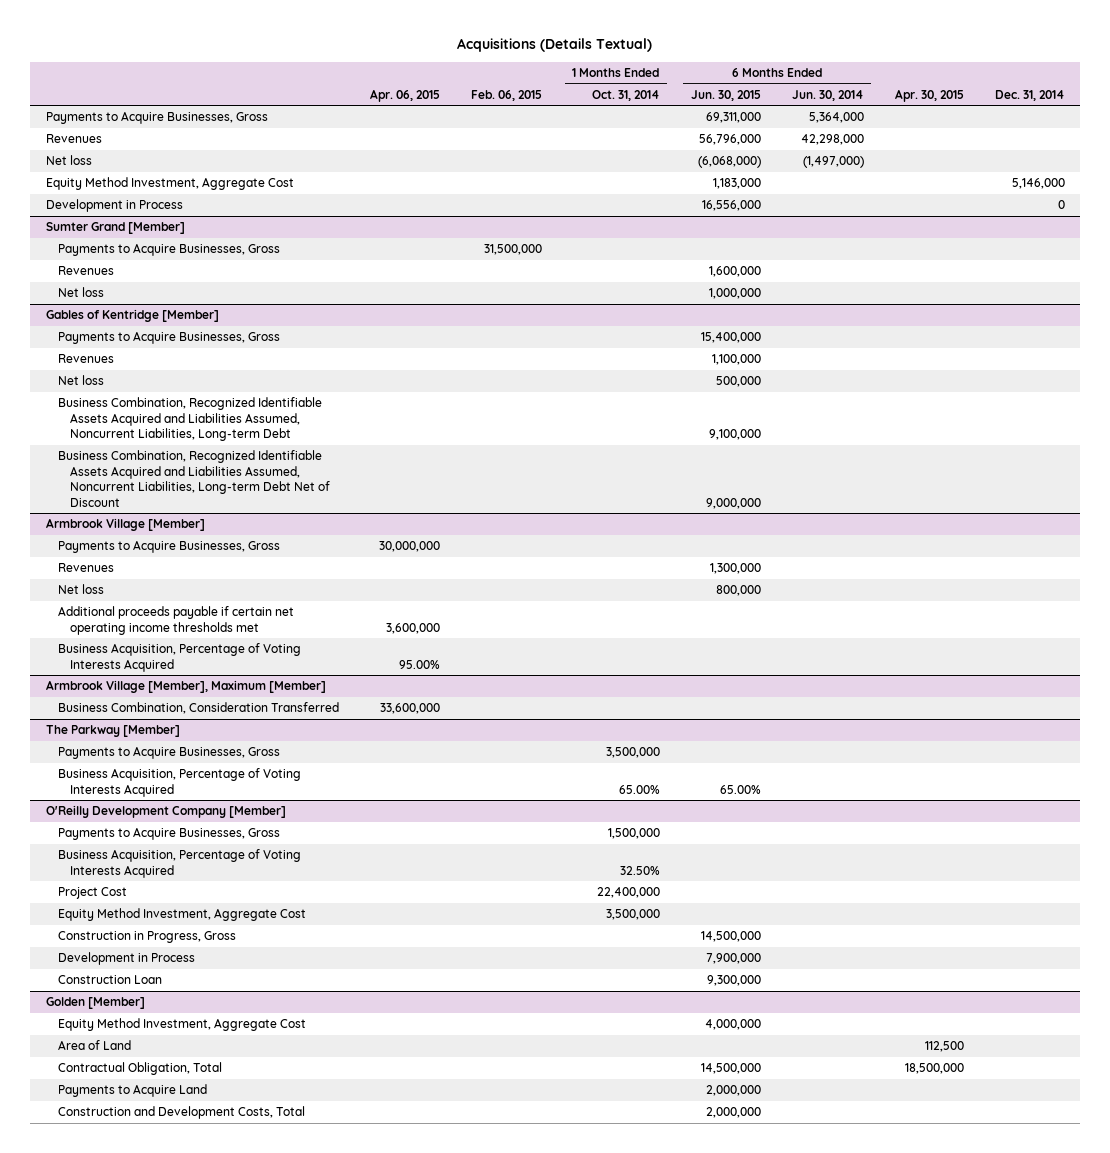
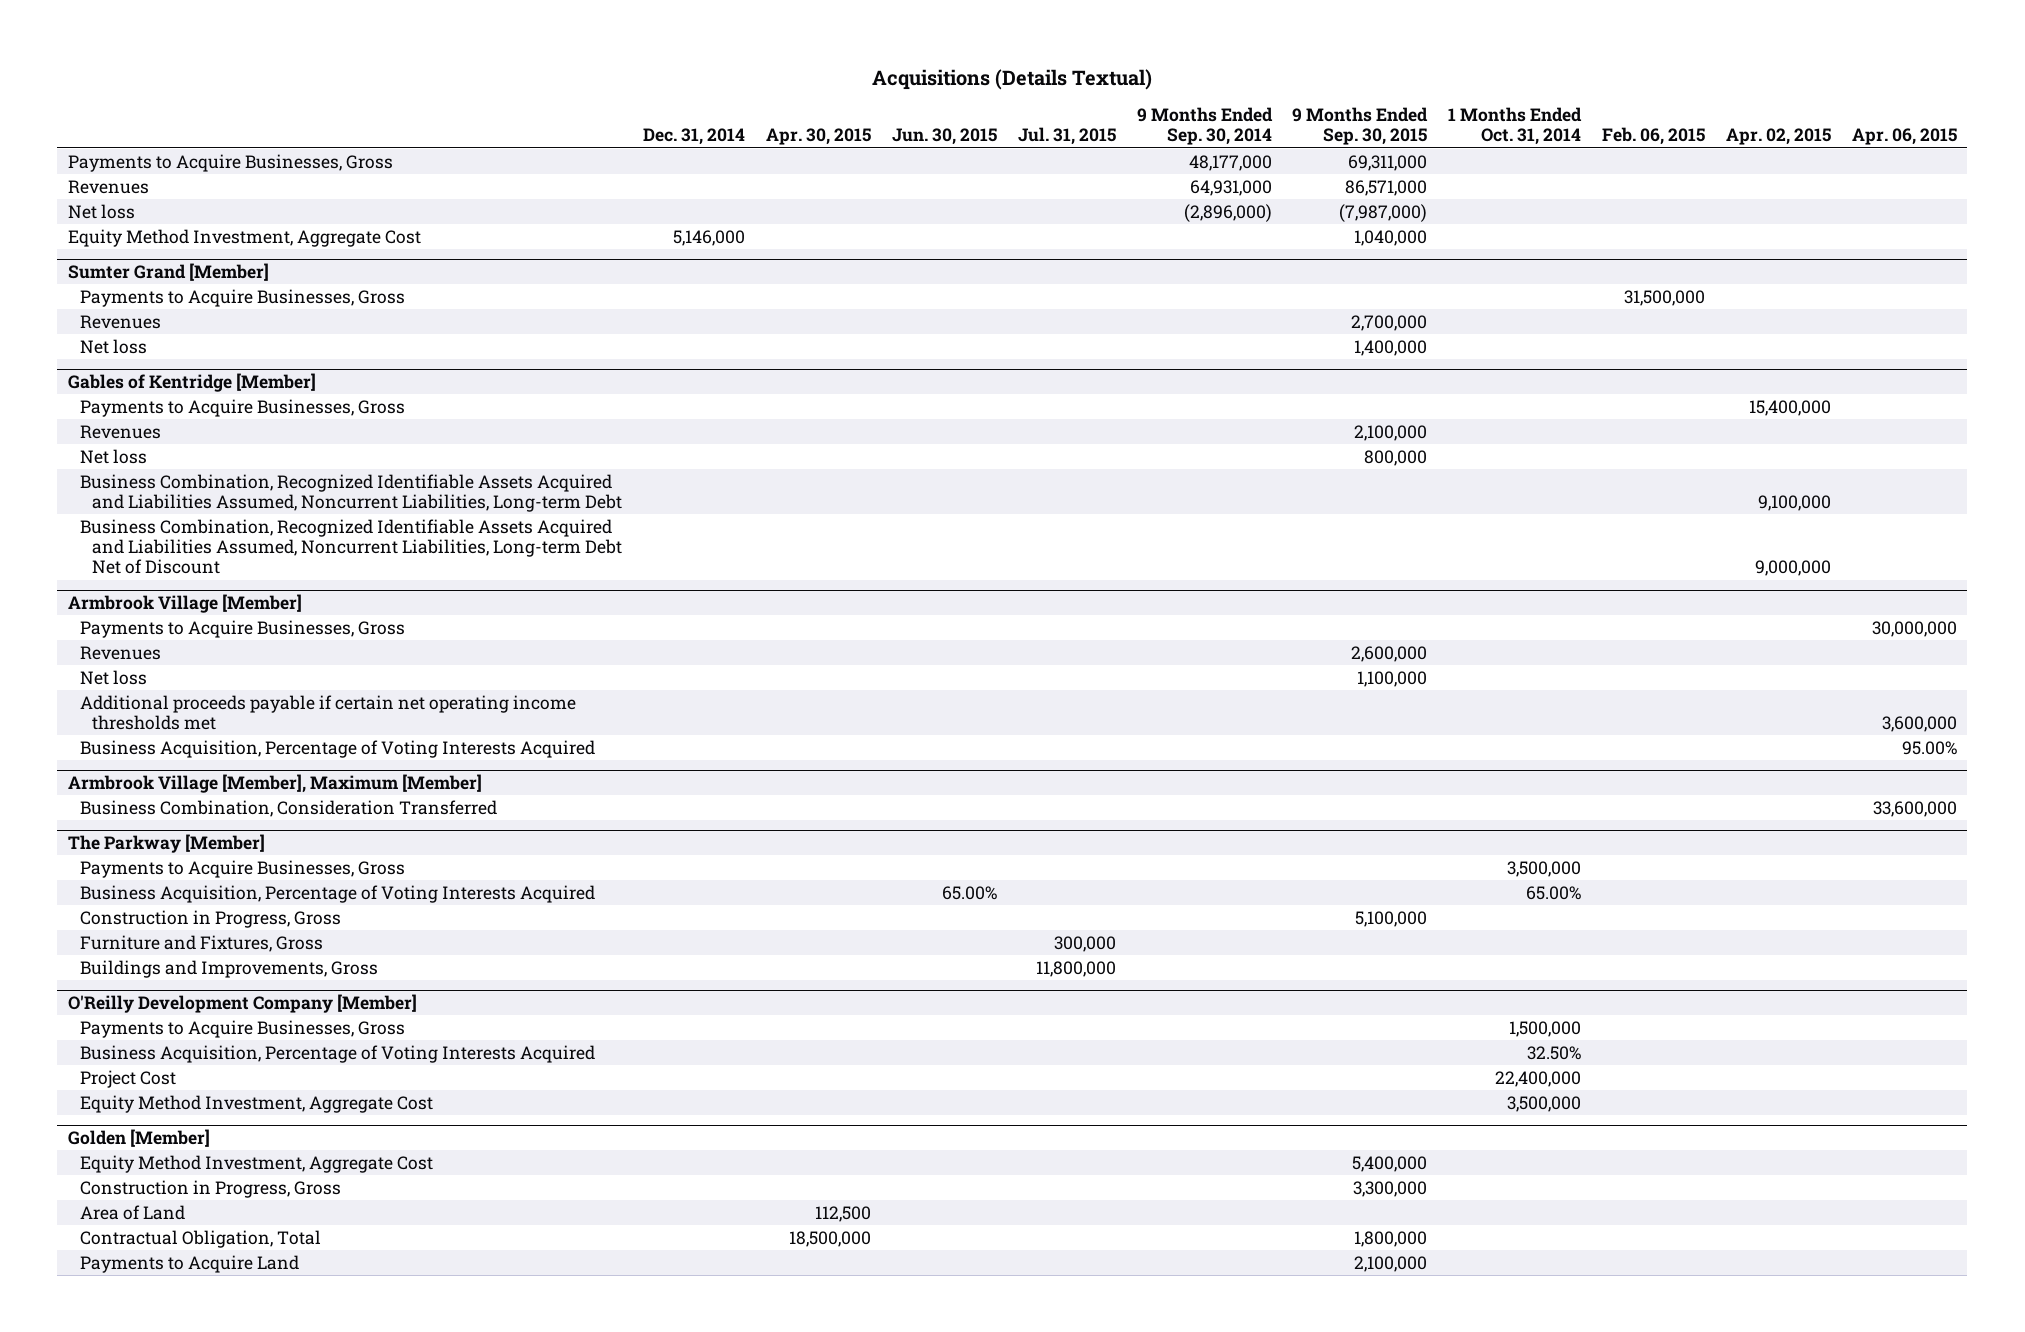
- | Apr. 06, 2015 | Feb. 06, 2015 | 1 Months Ended Oct. 31, 2014 | 6 Months Ended Jun. 30, 2015 | 6 Months Ended Jun. 30, 2014 | Apr. 30, 2015 | Dec. 31, 2014
+ | Dec. 31, 2014 | Apr. 30, 2015 | Jun. 30, 2015 | Jul. 31, 2015 | 9 Months Ended Sep. 30, 2014 | 9 Months Ended Sep. 30, 2015 | 1 Months Ended Oct. 31, 2014 | Feb. 06, 2015 | Apr. 02, 2015 | Apr. 06, 2015
- Development in Process | | | | 16,556,000 | | | 0
@ The Parkway [Member]
+ Construction in Progress, Gross | | | | | | 5,100,000 | | | |
+ Furniture and Fixtures, Gross | | | | 300,000 | | | | | |
+ Buildings and Improvements, Gross | | | | 11,800,000 | | | | | |
@ O'Reilly Development Company [Member]
- Construction in Progress, Gross | | | | 14,500,000 | | |
- Development in Process | | | | 7,900,000 | | |
- Construction Loan | | | | 9,300,000 | | |
@ Golden [Member]
+ Construction in Progress, Gross | | | | | | 3,300,000 | | | |
- Construction and Development Costs, Total | | | | 2,000,000 | | |

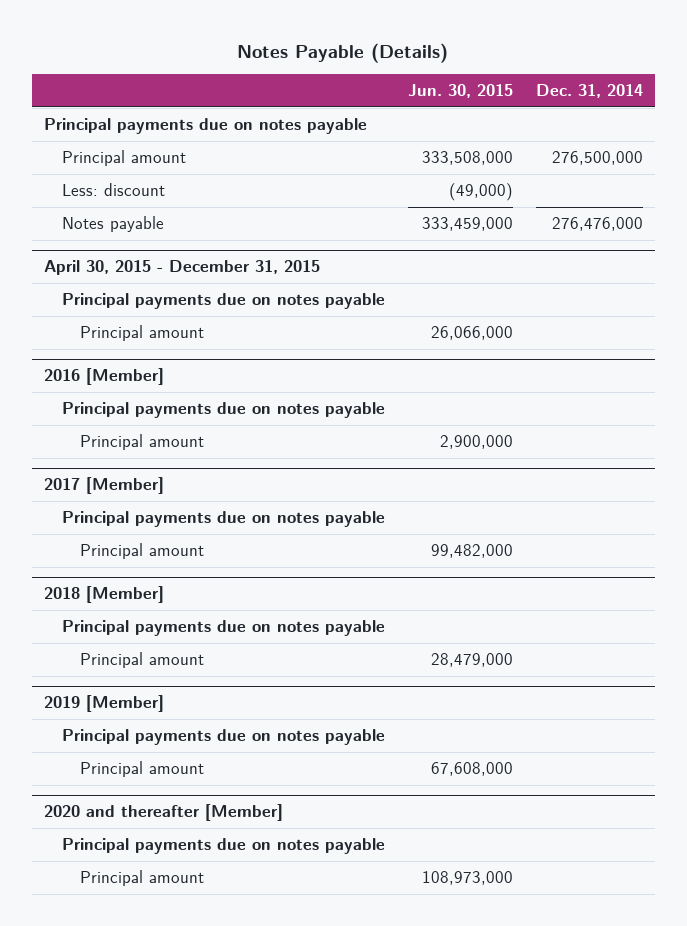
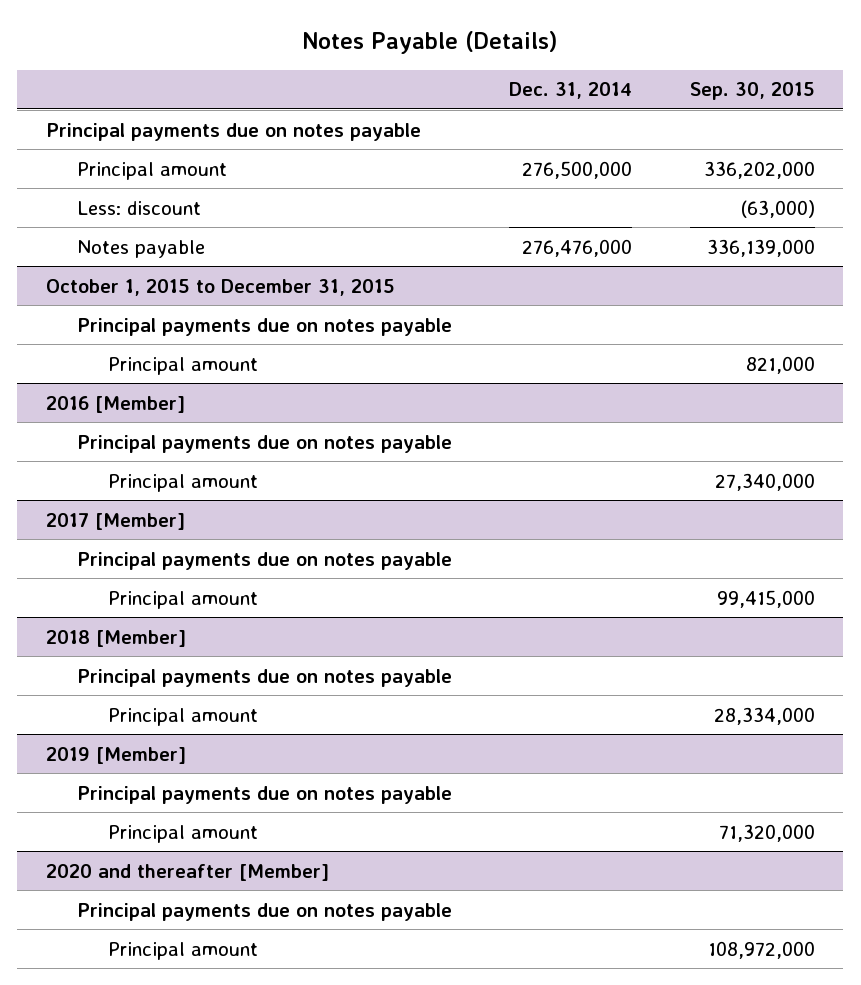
- | Jun. 30, 2015 | Dec. 31, 2014
+ | Dec. 31, 2014 | Sep. 30, 2015
- April 30, 2015 - December 31, 2015
+ October 1, 2015 to December 31, 2015

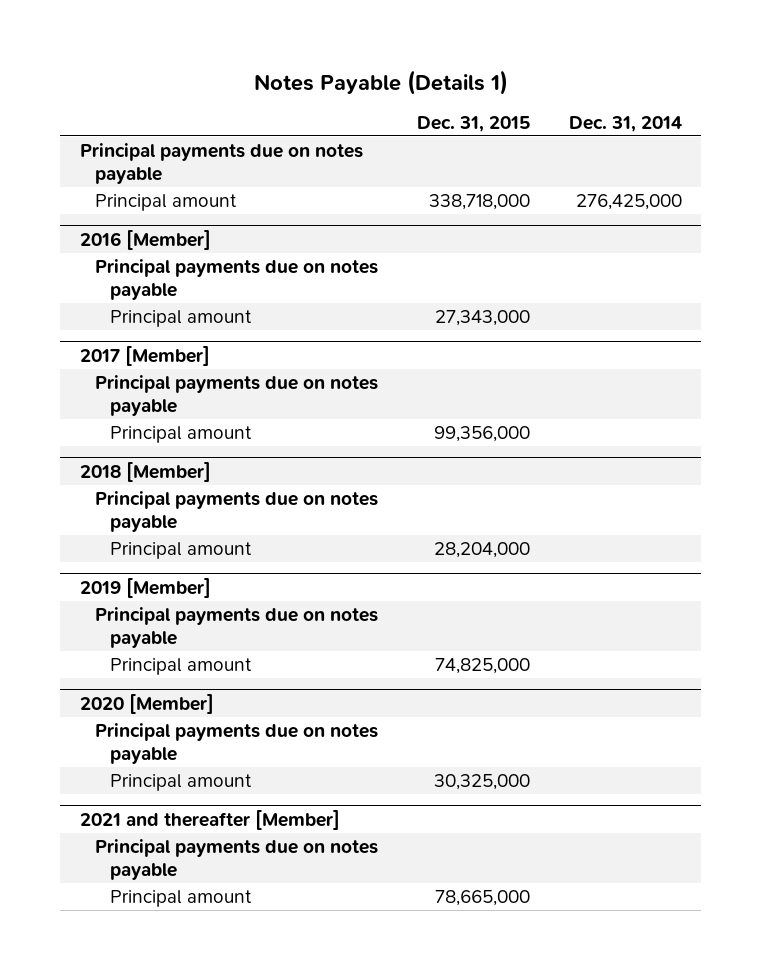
- Notes Payable (Details)
+ Notes Payable (Details 1)
- | Dec. 31, 2014 | Sep. 30, 2015
+ | Dec. 31, 2015 | Dec. 31, 2014
- Principal amount | 276,500,000 | 336,202,000
- Less: discount | | (63,000)
- Notes payable | 276,476,000 | 336,139,000
- October 1, 2015 to December 31, 2015
- Principal payments due on notes payable
- Principal amount | | 821,000
+ Principal amount | 338,718,000 | 276,425,000
- 2020 and thereafter [Member]
+ 2020 [Member]
+ Principal payments due on notes payable
+ Principal amount | 30,325,000 |
+ 2021 and thereafter [Member]

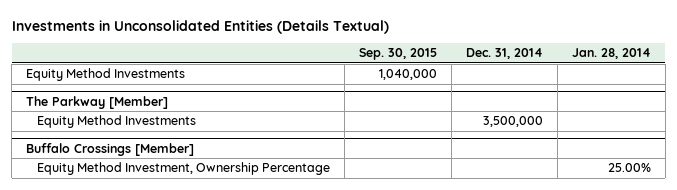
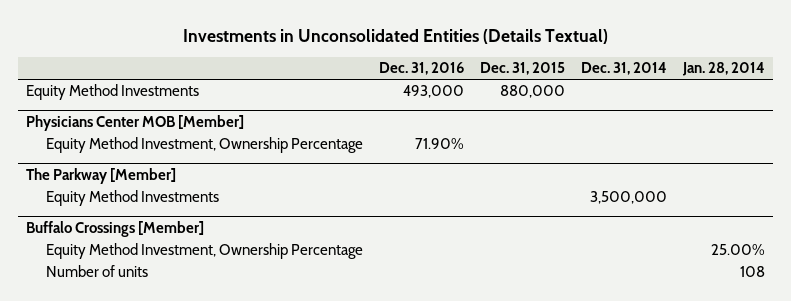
- | Sep. 30, 2015 | Dec. 31, 2014 | Jan. 28, 2014
+ | Dec. 31, 2016 | Dec. 31, 2015 | Dec. 31, 2014 | Jan. 28, 2014
+ Physicians Center MOB [Member]
+ Equity Method Investment, Ownership Percentage | 71.90% | | |
@ Buffalo Crossings [Member]
+ Number of units | | | | 108

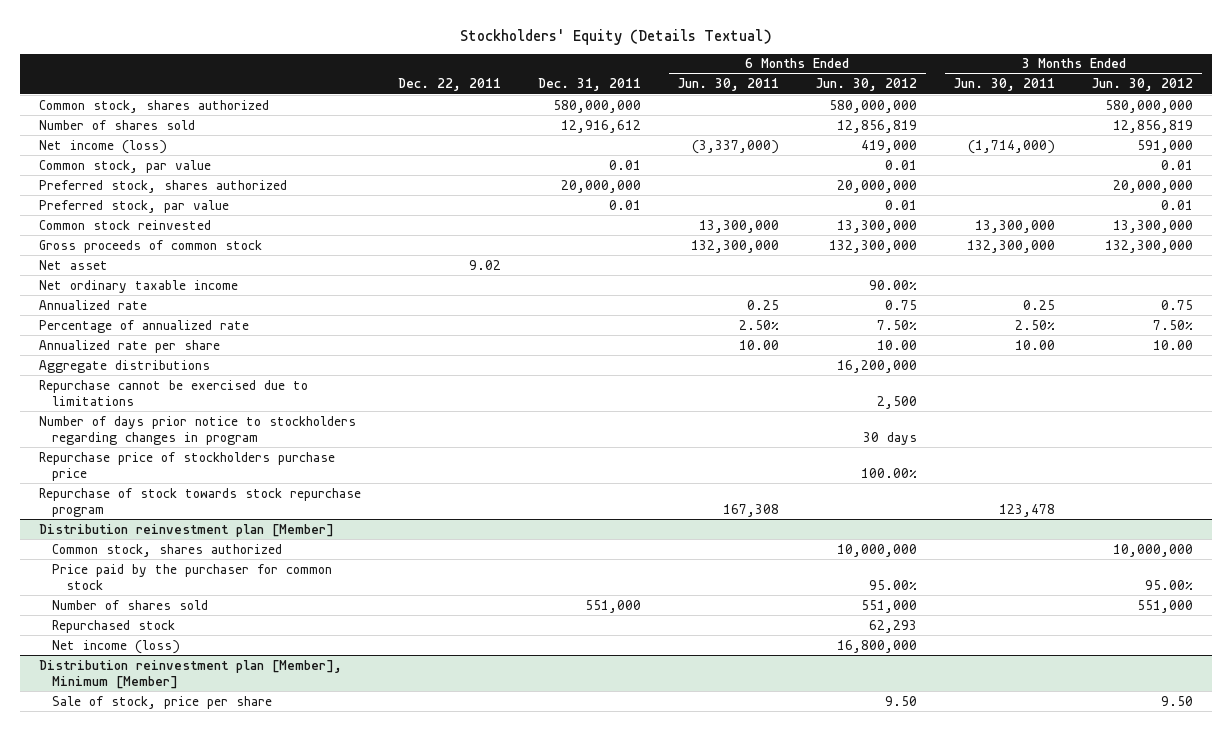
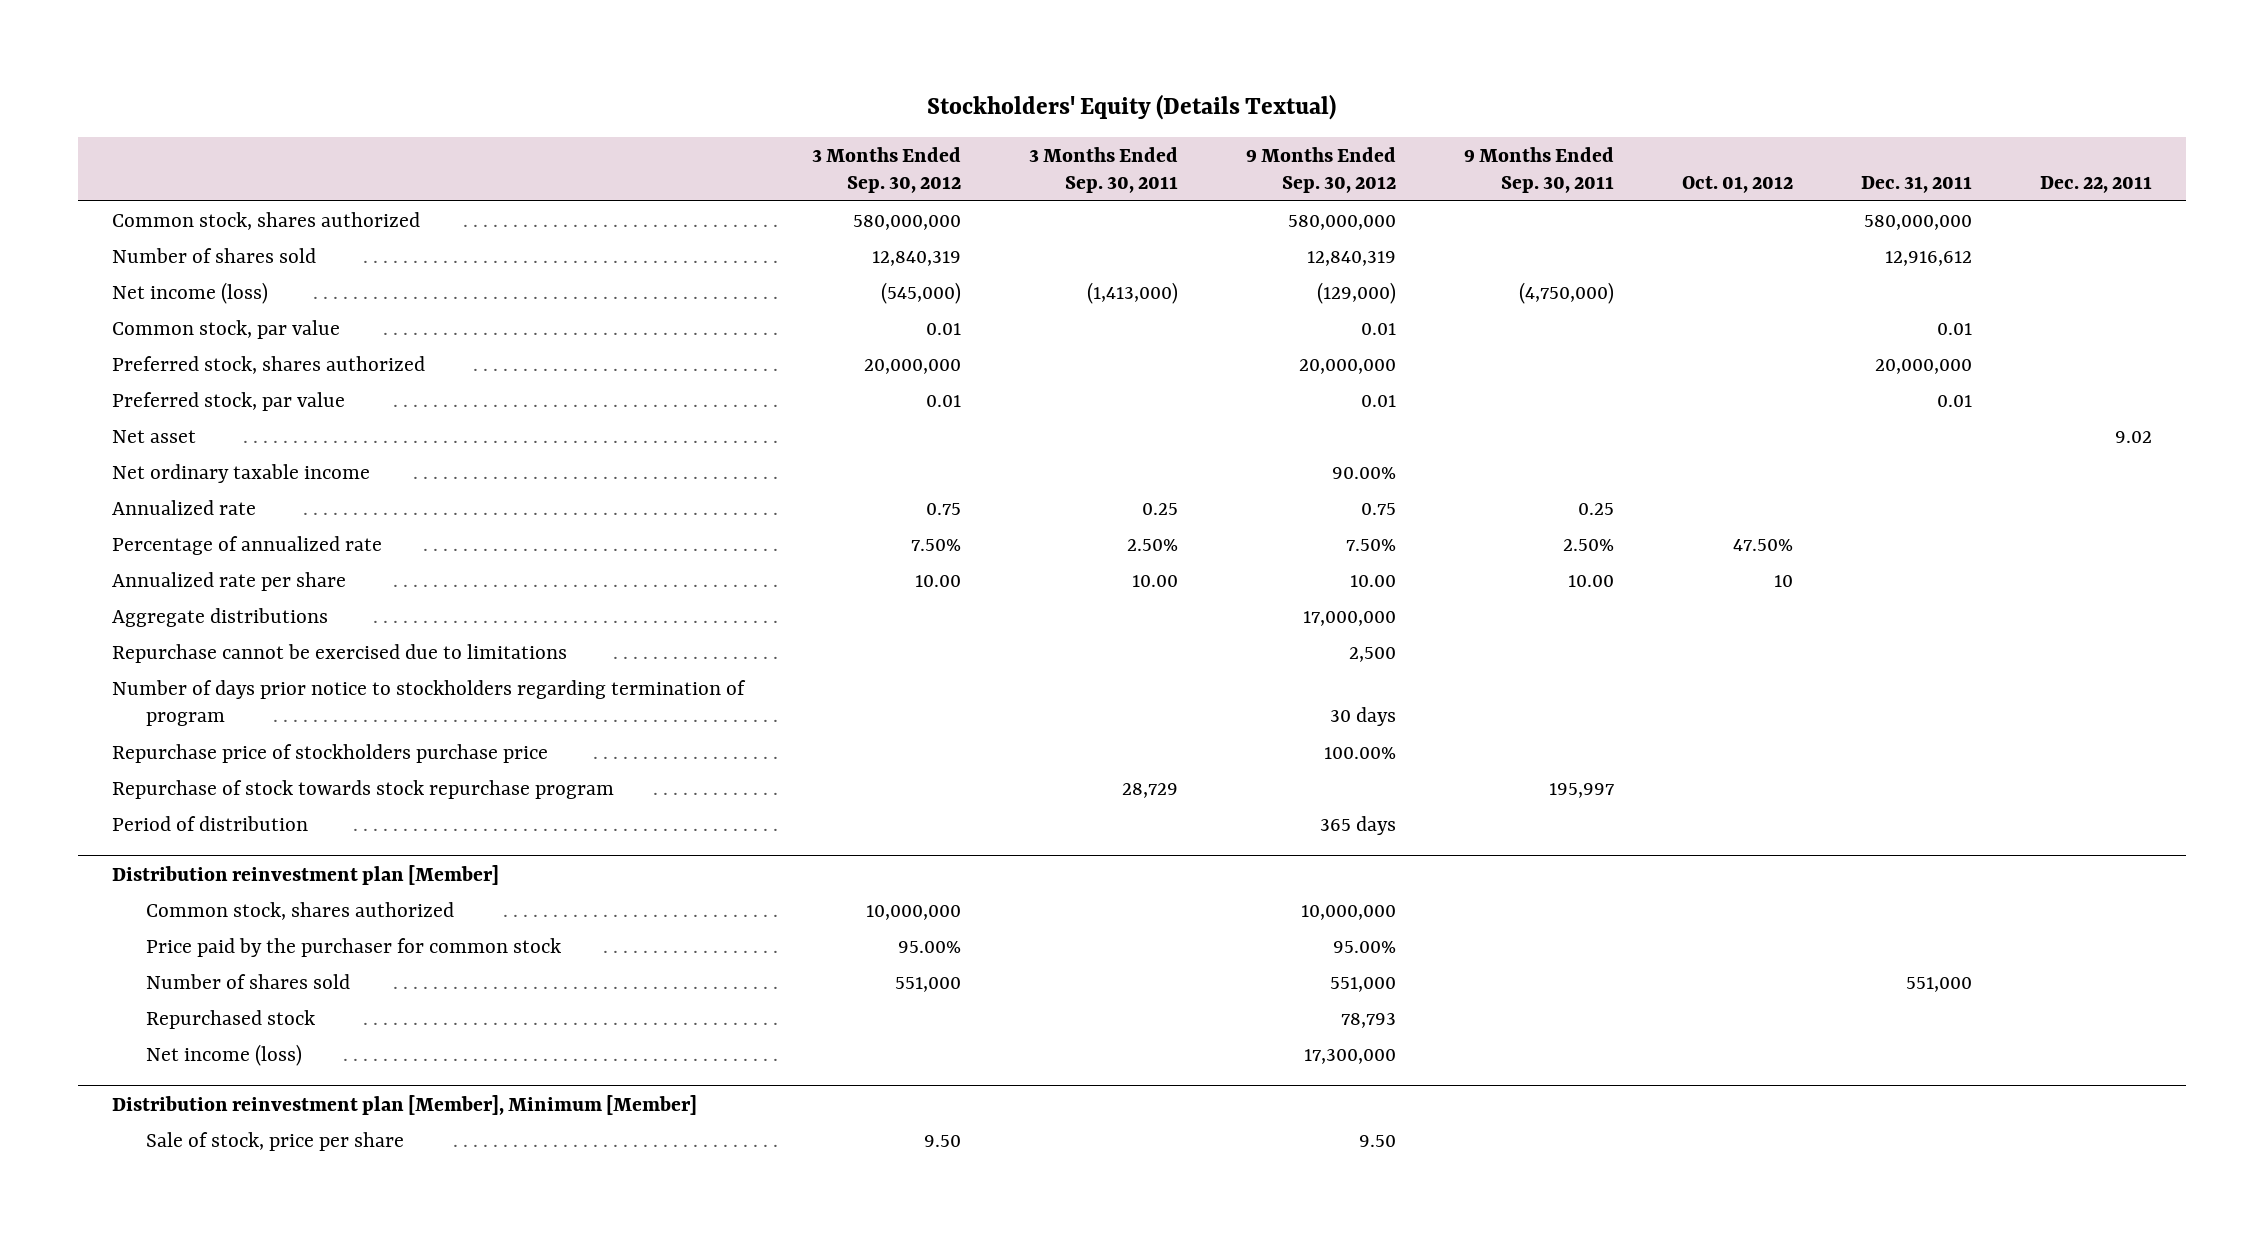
- | Dec. 22, 2011 | Dec. 31, 2011 | 6 Months Ended Jun. 30, 2011 | 6 Months Ended Jun. 30, 2012 | 3 Months Ended Jun. 30, 2011 | 3 Months Ended Jun. 30, 2012
+ | 3 Months Ended Sep. 30, 2012 | 3 Months Ended Sep. 30, 2011 | 9 Months Ended Sep. 30, 2012 | 9 Months Ended Sep. 30, 2011 | Oct. 01, 2012 | Dec. 31, 2011 | Dec. 22, 2011
- Common stock reinvested | | | 13,300,000 | 13,300,000 | 13,300,000 | 13,300,000
- Gross proceeds of common stock | | | 132,300,000 | 132,300,000 | 132,300,000 | 132,300,000
- Number of days prior notice to stockholders regarding changes in program | | | | 30 days | |
+ Number of days prior notice to stockholders regarding termination of program | | | 30 days | | | |
+ Period of distribution | | | 365 days | | | |

